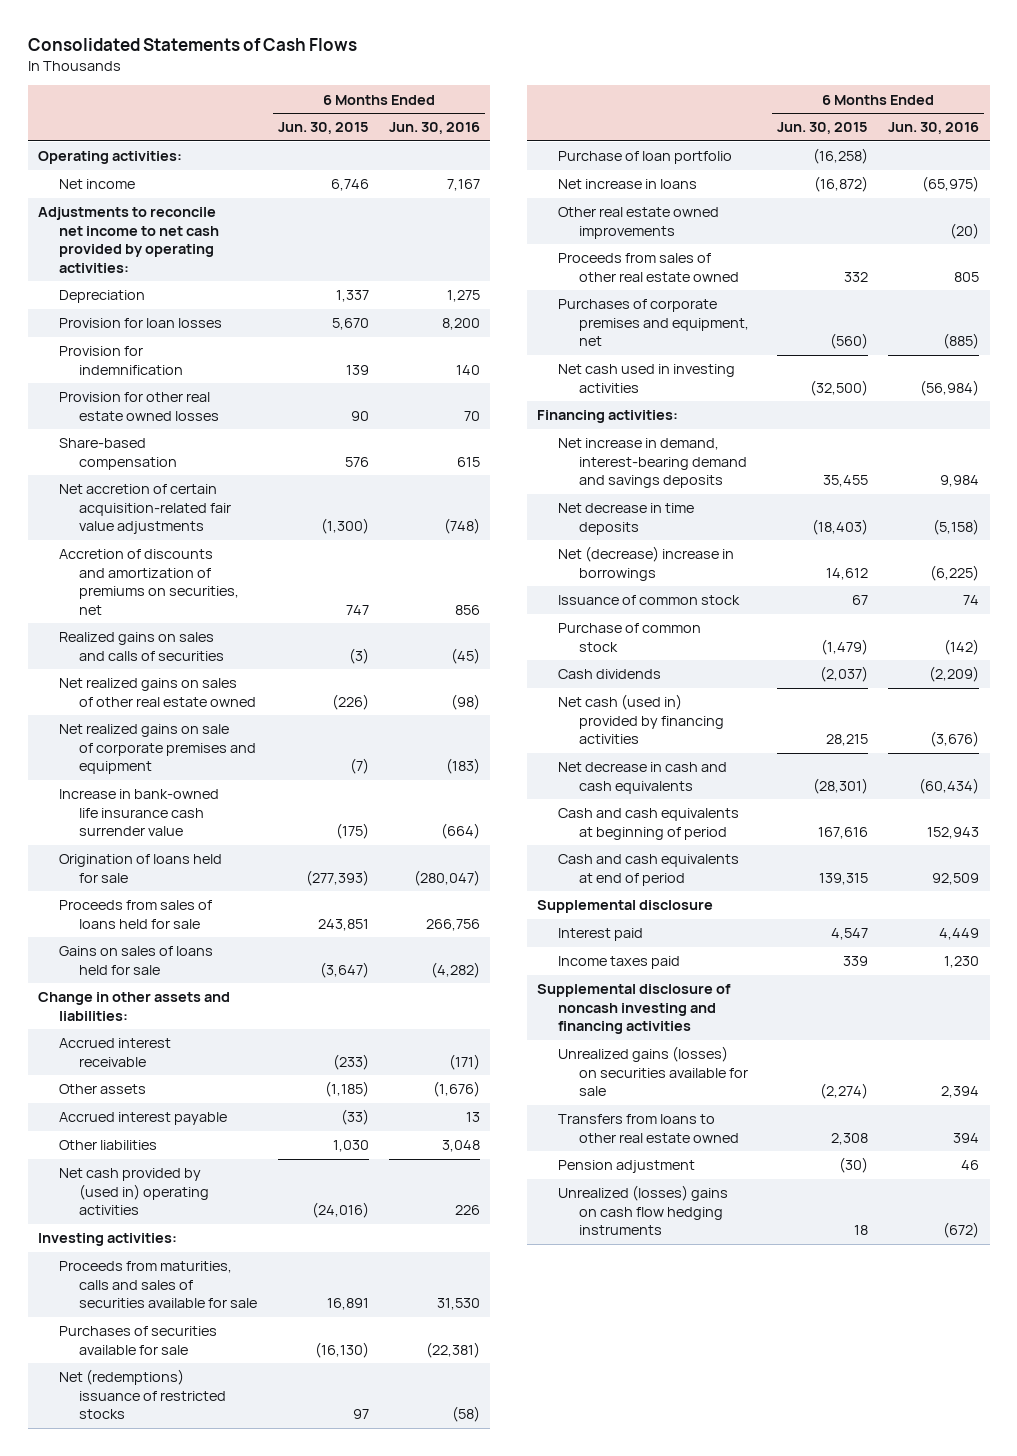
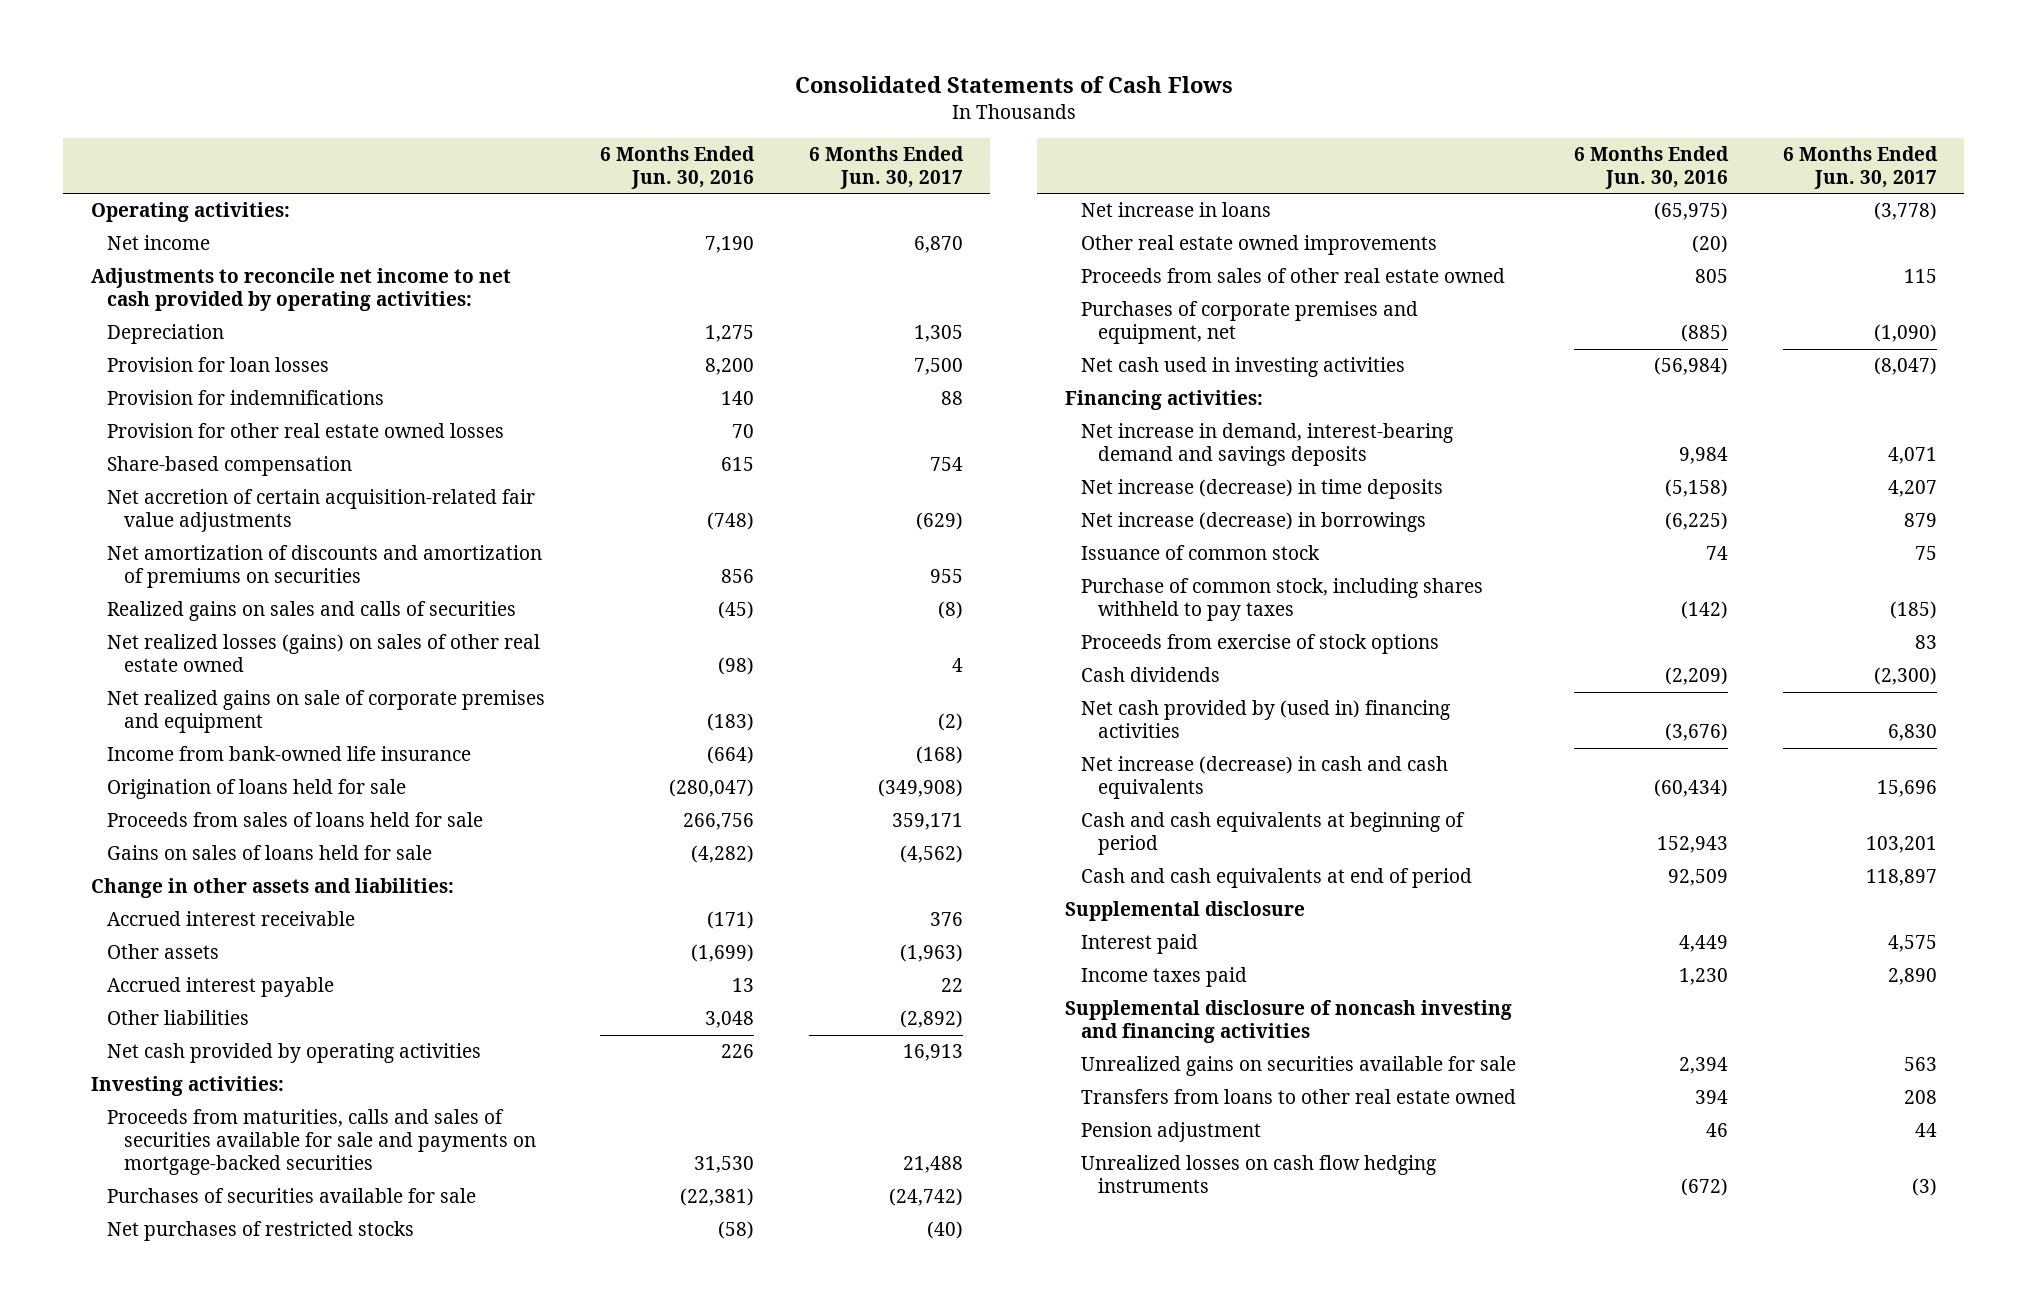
- | 6 Months Ended Jun. 30, 2015 | 6 Months Ended Jun. 30, 2016
+ | 6 Months Ended Jun. 30, 2016 | 6 Months Ended Jun. 30, 2017
- Net income | 6,746 | 7,167
+ Net income | 7,190 | 6,870
- Provision for indemnification | 139 | 140
+ Provision for indemnifications | 140 | 88
- Accretion of discounts and amortization of premiums on securities, net | 747 | 856
+ Net amortization of discounts and amortization of premiums on securities | 856 | 955
- Net realized gains on sales of other real estate owned | (226) | (98)
+ Net realized losses (gains) on sales of other real estate owned | (98) | 4
- Increase in bank-owned life insurance cash surrender value | (175) | (664)
+ Income from bank-owned life insurance | (664) | (168)
- Other assets | (1,185) | (1,676)
+ Other assets | (1,699) | (1,963)
- Net cash provided by (used in) operating activities | (24,016) | 226
+ Net cash provided by operating activities | 226 | 16,913
- Proceeds from maturities, calls and sales of securities available for sale | 16,891 | 31,530
+ Proceeds from maturities, calls and sales of securities available for sale and payments on mortgage-backed securities | 31,530 | 21,488
- Net (redemptions) issuance of restricted stocks | 97 | (58)
- Purchase of loan portfolio | (16,258) |
+ Net purchases of restricted stocks | (58) | (40)
- Net decrease in time deposits | (18,403) | (5,158)
- Net (decrease) increase in borrowings | 14,612 | (6,225)
+ Net increase (decrease) in time deposits | (5,158) | 4,207
+ Net increase (decrease) in borrowings | (6,225) | 879
- Purchase of common stock | (1,479) | (142)
+ Purchase of common stock, including shares withheld to pay taxes | (142) | (185)
+ Proceeds from exercise of stock options | | 83
- Net cash (used in) provided by financing activities | 28,215 | (3,676)
- Net decrease in cash and cash equivalents | (28,301) | (60,434)
+ Net cash provided by (used in) financing activities | (3,676) | 6,830
+ Net increase (decrease) in cash and cash equivalents | (60,434) | 15,696
- Unrealized gains (losses) on securities available for sale | (2,274) | 2,394
+ Unrealized gains on securities available for sale | 2,394 | 563
- Unrealized (losses) gains on cash flow hedging instruments | 18 | (672)
+ Unrealized losses on cash flow hedging instruments | (672) | (3)

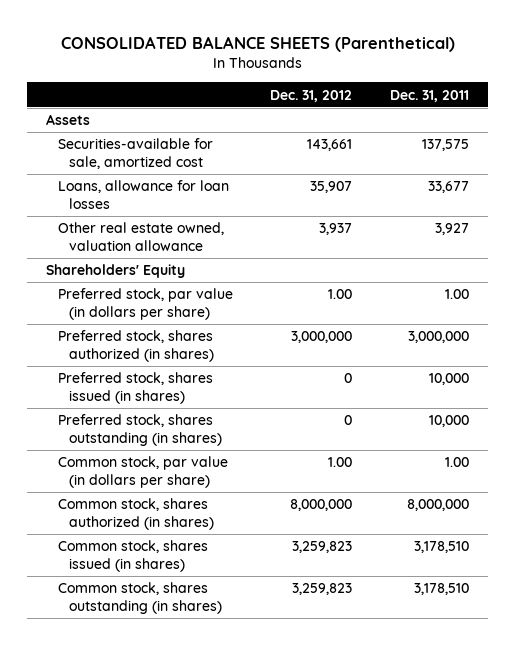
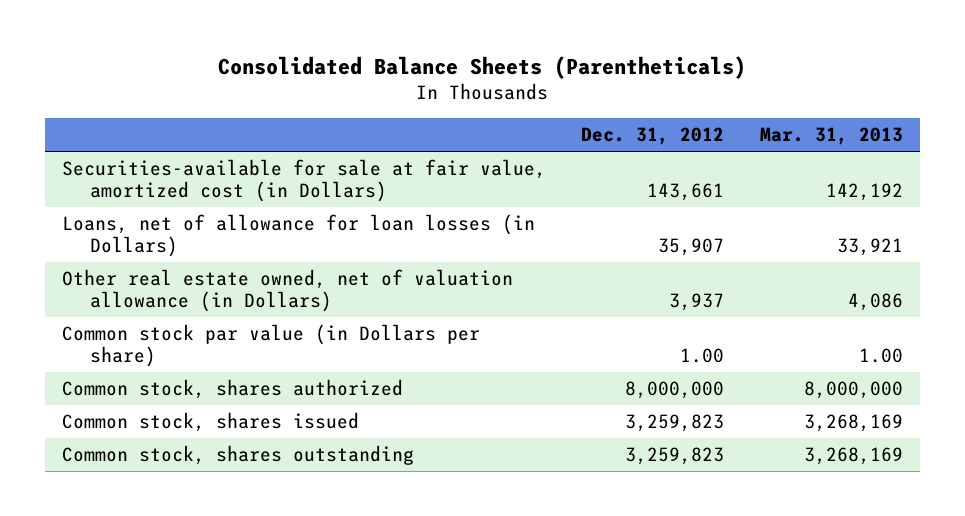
- CONSOLIDATED BALANCE SHEETS (Parenthetical)
+ Consolidated Balance Sheets (Parentheticals)
- | Dec. 31, 2012 | Dec. 31, 2011
+ | Dec. 31, 2012 | Mar. 31, 2013
- Assets
- Securities-available for sale, amortized cost | 143,661 | 137,575
- Loans, allowance for loan losses | 35,907 | 33,677
- Other real estate owned, valuation allowance | 3,937 | 3,927
- Shareholders' Equity
- Preferred stock, par value (in dollars per share) | 1.00 | 1.00
- Preferred stock, shares authorized (in shares) | 3,000,000 | 3,000,000
- Preferred stock, shares issued (in shares) | 0 | 10,000
- Preferred stock, shares outstanding (in shares) | 0 | 10,000
- Common stock, par value (in dollars per share) | 1.00 | 1.00
- Common stock, shares authorized (in shares) | 8,000,000 | 8,000,000
- Common stock, shares issued (in shares) | 3,259,823 | 3,178,510
- Common stock, shares outstanding (in shares) | 3,259,823 | 3,178,510
+ Securities-available for sale at fair value, amortized cost (in Dollars) | 143,661 | 142,192
+ Loans, net of allowance for loan losses (in Dollars) | 35,907 | 33,921
+ Other real estate owned, net of valuation allowance (in Dollars) | 3,937 | 4,086
+ Common stock par value (in Dollars per share) | 1.00 | 1.00
+ Common stock, shares authorized | 8,000,000 | 8,000,000
+ Common stock, shares issued | 3,259,823 | 3,268,169
+ Common stock, shares outstanding | 3,259,823 | 3,268,169

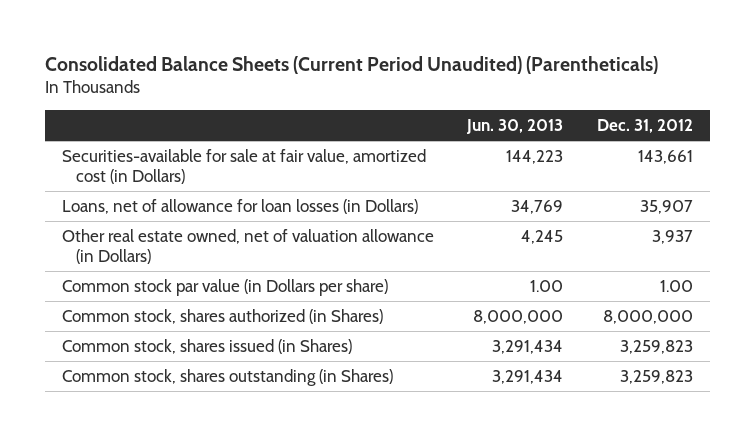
- Consolidated Balance Sheets (Parentheticals)
+ Consolidated Balance Sheets (Current Period Unaudited) (Parentheticals)
- | Dec. 31, 2012 | Mar. 31, 2013
+ | Jun. 30, 2013 | Dec. 31, 2012
- Common stock, shares authorized | 8,000,000 | 8,000,000
- Common stock, shares issued | 3,259,823 | 3,268,169
- Common stock, shares outstanding | 3,259,823 | 3,268,169
+ Common stock, shares authorized (in Shares) | 8,000,000 | 8,000,000
+ Common stock, shares issued (in Shares) | 3,291,434 | 3,259,823
+ Common stock, shares outstanding (in Shares) | 3,291,434 | 3,259,823

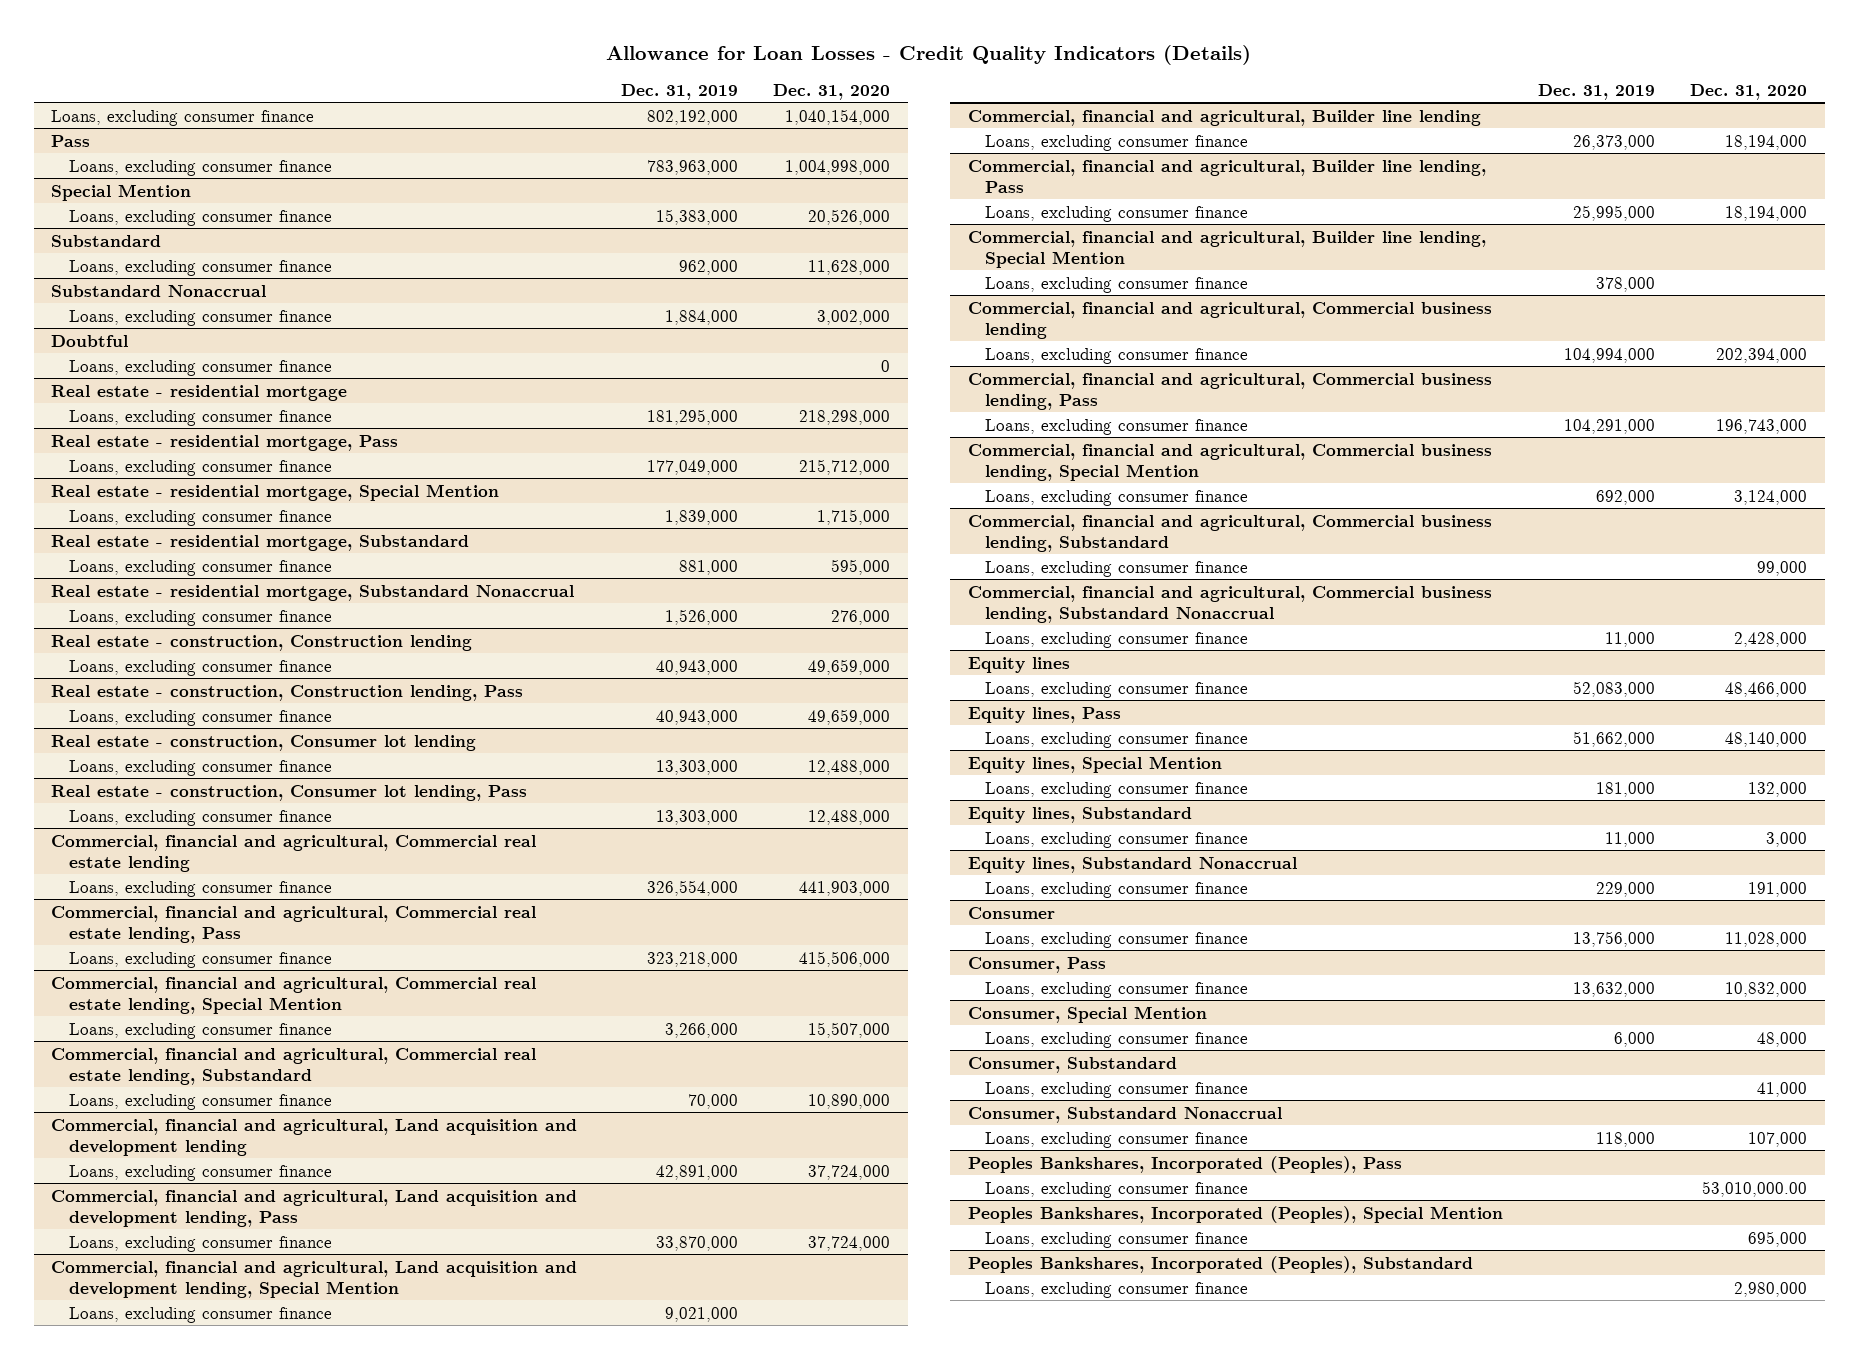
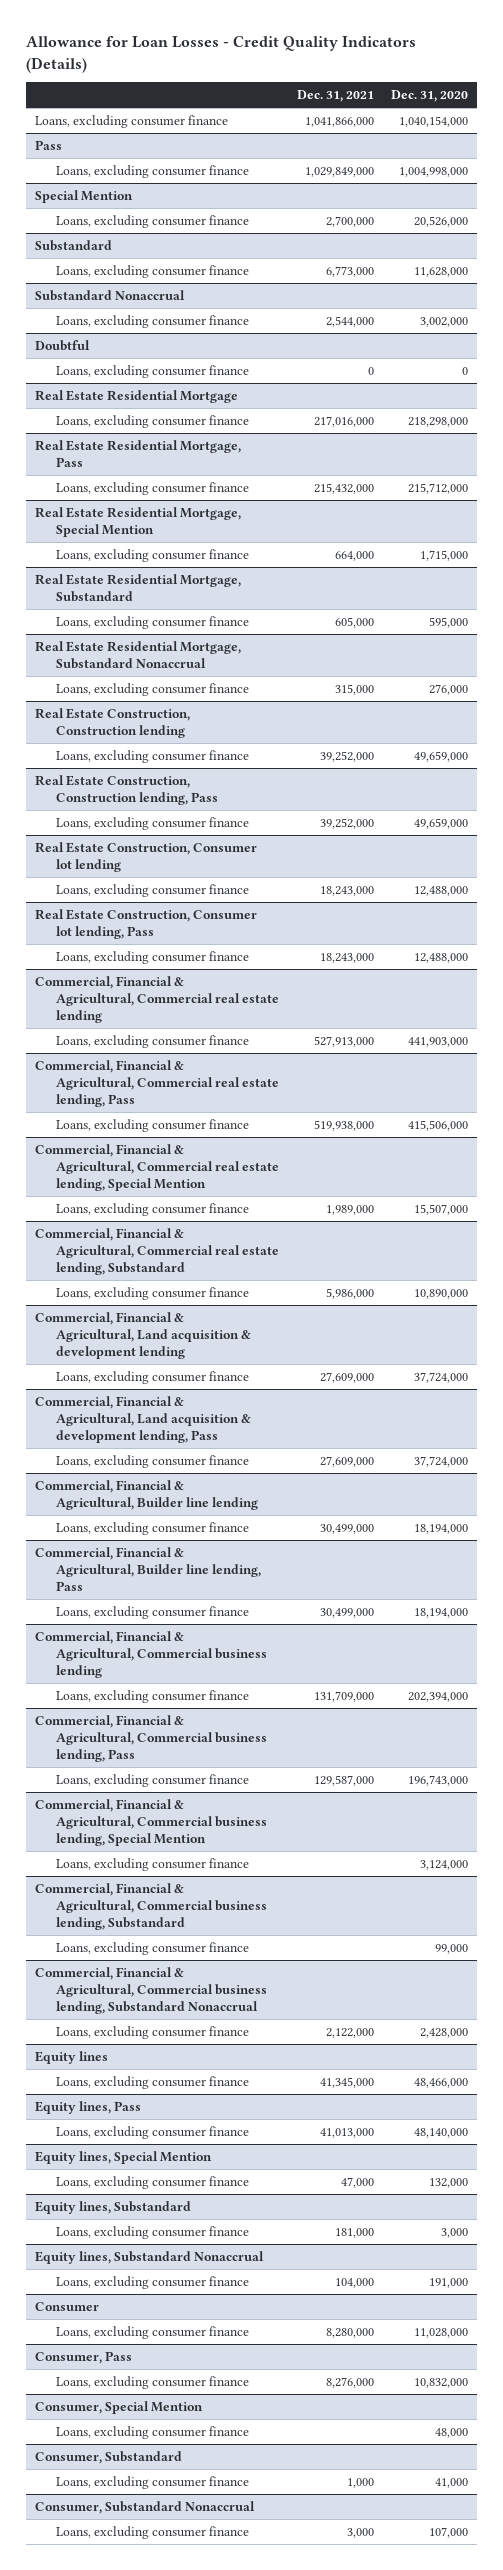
- | Dec. 31, 2019 | Dec. 31, 2020
+ | Dec. 31, 2021 | Dec. 31, 2020
- Real estate - residential mortgage
+ Real Estate Residential Mortgage
- Real estate - residential mortgage, Pass
+ Real Estate Residential Mortgage, Pass
- Real estate - residential mortgage, Special Mention
+ Real Estate Residential Mortgage, Special Mention
- Real estate - residential mortgage, Substandard
+ Real Estate Residential Mortgage, Substandard
- Real estate - residential mortgage, Substandard Nonaccrual
+ Real Estate Residential Mortgage, Substandard Nonaccrual
- Real estate - construction, Construction lending
+ Real Estate Construction, Construction lending
- Real estate - construction, Construction lending, Pass
+ Real Estate Construction, Construction lending, Pass
- Real estate - construction, Consumer lot lending
+ Real Estate Construction, Consumer lot lending
- Real estate - construction, Consumer lot lending, Pass
+ Real Estate Construction, Consumer lot lending, Pass
- Commercial, financial and agricultural, Commercial real estate lending
+ Commercial, Financial & Agricultural, Commercial real estate lending
- Commercial, financial and agricultural, Commercial real estate lending, Pass
+ Commercial, Financial & Agricultural, Commercial real estate lending, Pass
- Commercial, financial and agricultural, Commercial real estate lending, Special Mention
+ Commercial, Financial & Agricultural, Commercial real estate lending, Special Mention
- Commercial, financial and agricultural, Commercial real estate lending, Substandard
+ Commercial, Financial & Agricultural, Commercial real estate lending, Substandard
- Commercial, financial and agricultural, Land acquisition and development lending
+ Commercial, Financial & Agricultural, Land acquisition & development lending
- Commercial, financial and agricultural, Land acquisition and development lending, Pass
+ Commercial, Financial & Agricultural, Land acquisition & development lending, Pass
- Commercial, financial and agricultural, Land acquisition and development lending, Special Mention
- Loans, excluding consumer finance | 9,021,000 |
- Commercial, financial and agricultural, Builder line lending
+ Commercial, Financial & Agricultural, Builder line lending
- Commercial, financial and agricultural, Builder line lending, Pass
+ Commercial, Financial & Agricultural, Builder line lending, Pass
- Commercial, financial and agricultural, Builder line lending, Special Mention
- Loans, excluding consumer finance | 378,000 |
- Commercial, financial and agricultural, Commercial business lending
+ Commercial, Financial & Agricultural, Commercial business lending
- Commercial, financial and agricultural, Commercial business lending, Pass
+ Commercial, Financial & Agricultural, Commercial business lending, Pass
- Commercial, financial and agricultural, Commercial business lending, Special Mention
+ Commercial, Financial & Agricultural, Commercial business lending, Special Mention
- Commercial, financial and agricultural, Commercial business lending, Substandard
+ Commercial, Financial & Agricultural, Commercial business lending, Substandard
- Commercial, financial and agricultural, Commercial business lending, Substandard Nonaccrual
+ Commercial, Financial & Agricultural, Commercial business lending, Substandard Nonaccrual
- Peoples Bankshares, Incorporated (Peoples), Pass
- Loans, excluding consumer finance | | 53,010,000.00
- Peoples Bankshares, Incorporated (Peoples), Special Mention
- Loans, excluding consumer finance | | 695,000
- Peoples Bankshares, Incorporated (Peoples), Substandard
- Loans, excluding consumer finance | | 2,980,000

